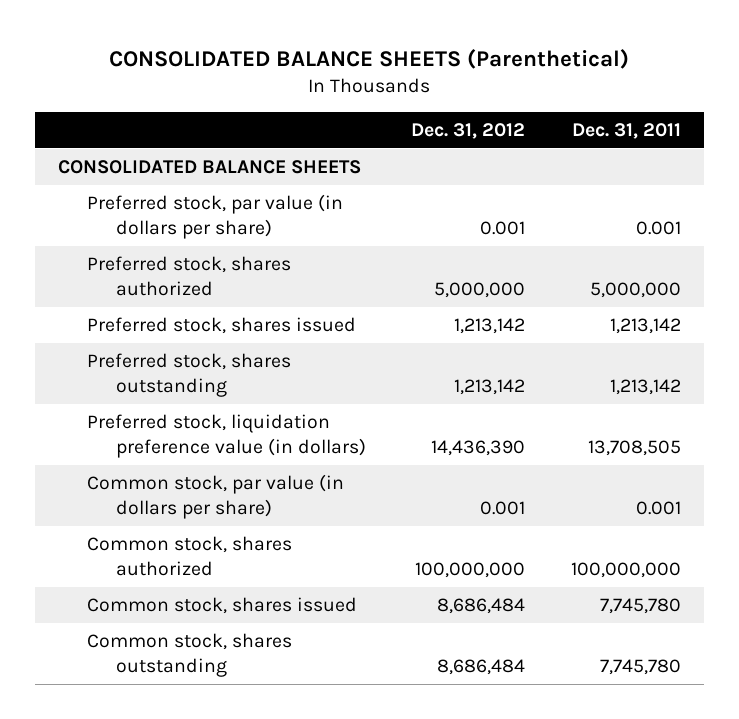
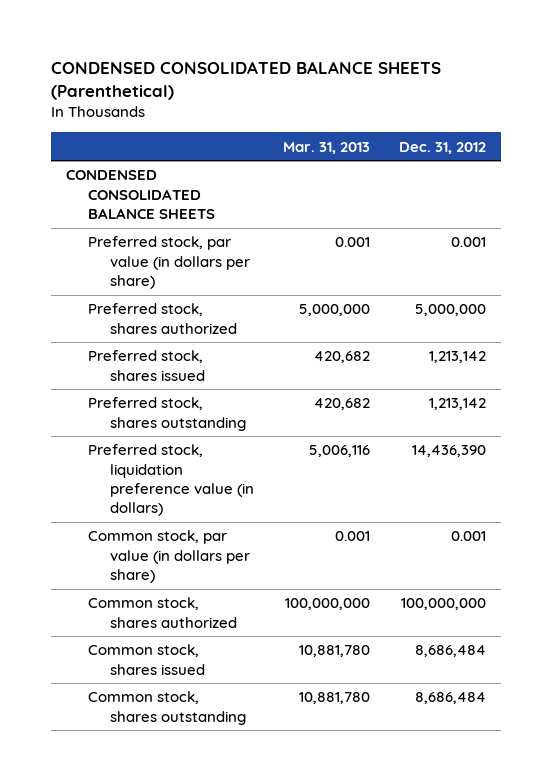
- CONSOLIDATED BALANCE SHEETS (Parenthetical)
+ CONDENSED CONSOLIDATED BALANCE SHEETS (Parenthetical)
- | Dec. 31, 2012 | Dec. 31, 2011
+ | Mar. 31, 2013 | Dec. 31, 2012
- CONSOLIDATED BALANCE SHEETS
+ CONDENSED CONSOLIDATED BALANCE SHEETS

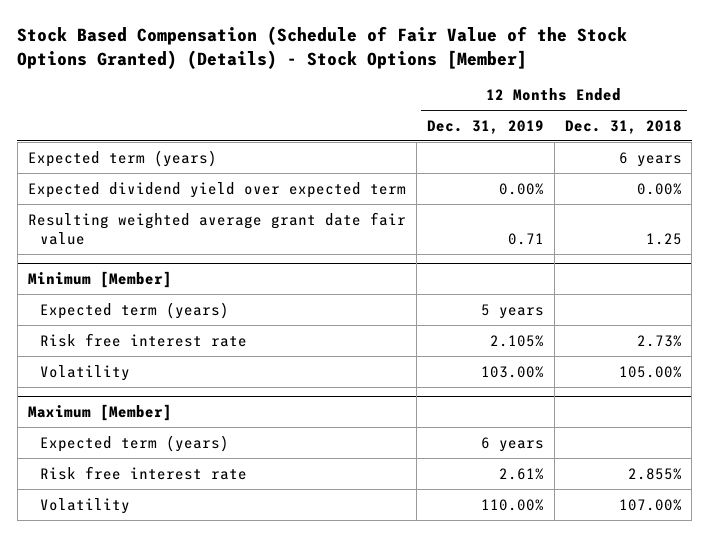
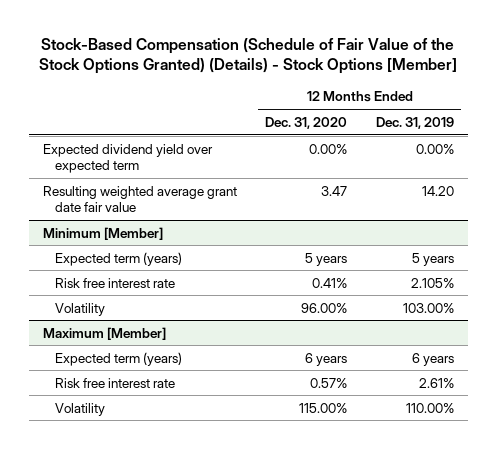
- Stock Based Compensation (Schedule of Fair Value of the Stock Options Granted) (Details) - Stock Options [Member]
+ Stock-Based Compensation (Schedule of Fair Value of the Stock Options Granted) (Details) - Stock Options [Member]
- | 12 Months Ended Dec. 31, 2019 | 12 Months Ended Dec. 31, 2018
+ | 12 Months Ended Dec. 31, 2020 | 12 Months Ended Dec. 31, 2019
- Expected term (years) | | 6 years
- Resulting weighted average grant date fair value | 0.71 | 1.25
+ Resulting weighted average grant date fair value | 3.47 | 14.20

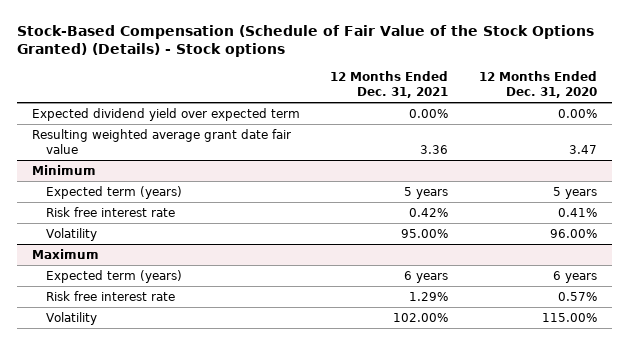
- Stock-Based Compensation (Schedule of Fair Value of the Stock Options Granted) (Details) - Stock Options [Member]
+ Stock-Based Compensation (Schedule of Fair Value of the Stock Options Granted) (Details) - Stock options
- | 12 Months Ended Dec. 31, 2020 | 12 Months Ended Dec. 31, 2019
+ | 12 Months Ended Dec. 31, 2021 | 12 Months Ended Dec. 31, 2020
- Minimum [Member]
+ Minimum
- Maximum [Member]
+ Maximum

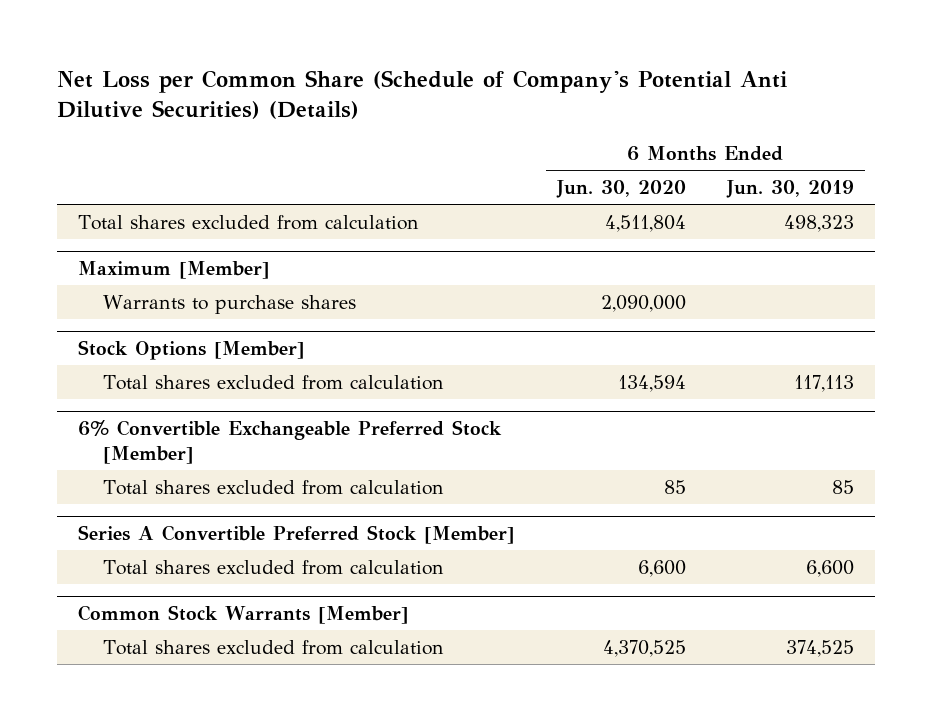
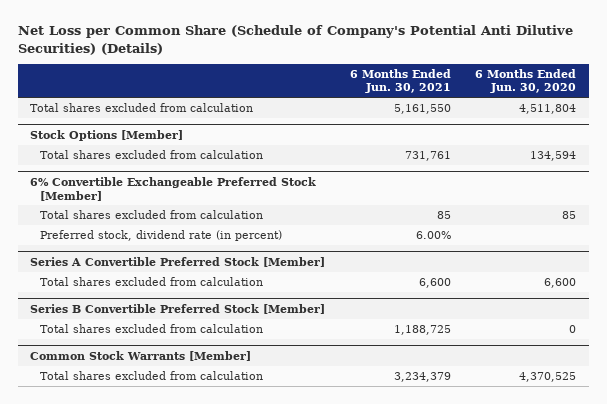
- | 6 Months Ended Jun. 30, 2020 | 6 Months Ended Jun. 30, 2019
+ | 6 Months Ended Jun. 30, 2021 | 6 Months Ended Jun. 30, 2020
- Maximum [Member]
- Warrants to purchase shares | 2,090,000 |
@ 6% Convertible Exchangeable Preferred Stock [Member]
+ Preferred stock, dividend rate (in percent) | 6.00% |
+ Series B Convertible Preferred Stock [Member]
+ Total shares excluded from calculation | 1,188,725 | 0

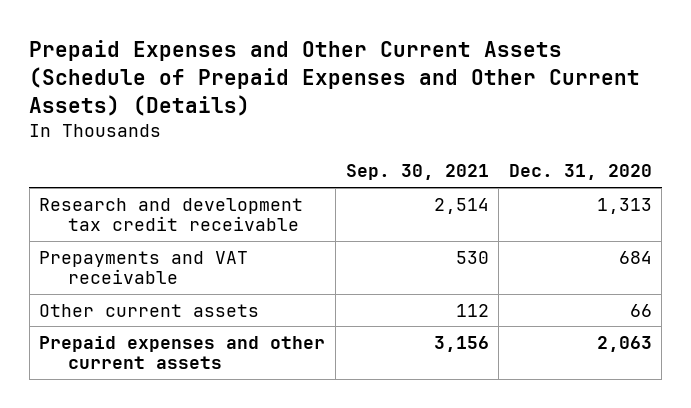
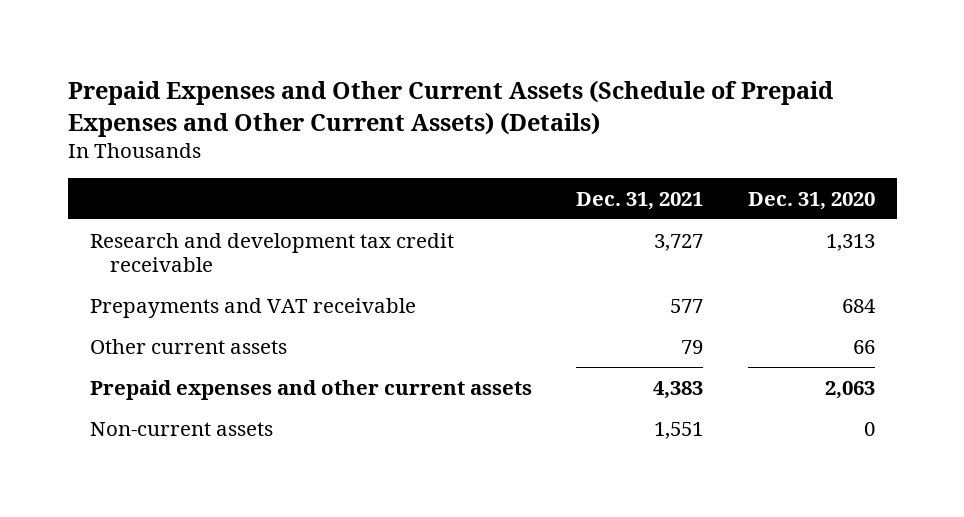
- | Sep. 30, 2021 | Dec. 31, 2020
+ | Dec. 31, 2021 | Dec. 31, 2020
+ Non-current assets | 1,551 | 0

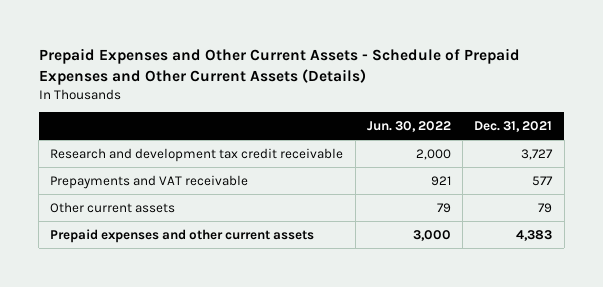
- Prepaid Expenses and Other Current Assets (Schedule of Prepaid Expenses and Other Current Assets) (Details)
+ Prepaid Expenses and Other Current Assets - Schedule of Prepaid Expenses and Other Current Assets (Details)
- | Dec. 31, 2021 | Dec. 31, 2020
+ | Jun. 30, 2022 | Dec. 31, 2021
- Non-current assets | 1,551 | 0

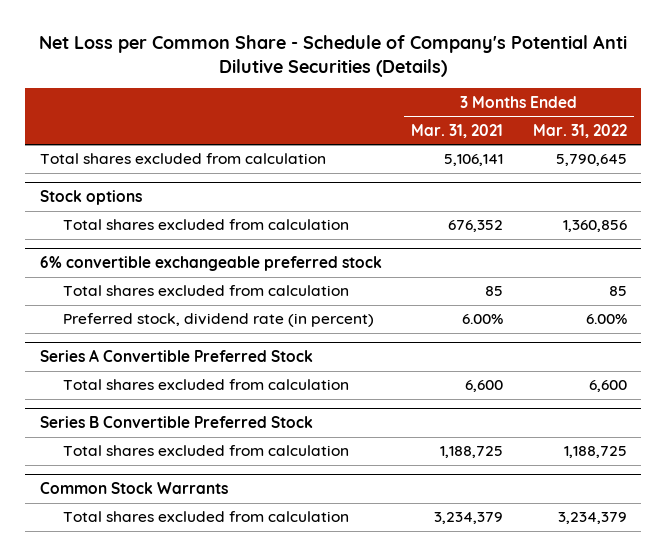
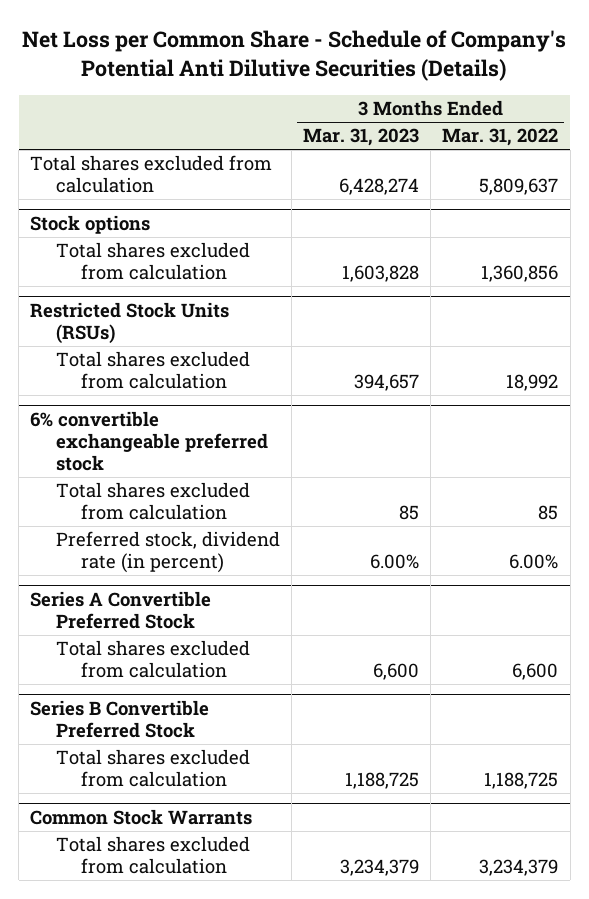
- | 3 Months Ended Mar. 31, 2021 | 3 Months Ended Mar. 31, 2022
+ | 3 Months Ended Mar. 31, 2023 | 3 Months Ended Mar. 31, 2022
- Total shares excluded from calculation | 5,106,141 | 5,790,645
+ Total shares excluded from calculation | 6,428,274 | 5,809,637
+ Restricted Stock Units (RSUs)
+ Total shares excluded from calculation | 394,657 | 18,992

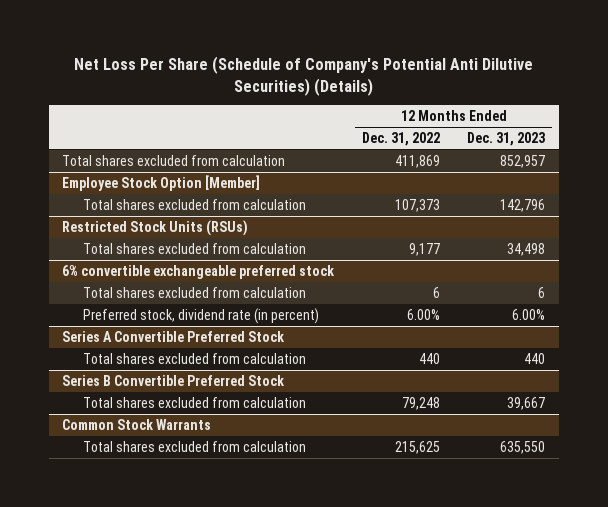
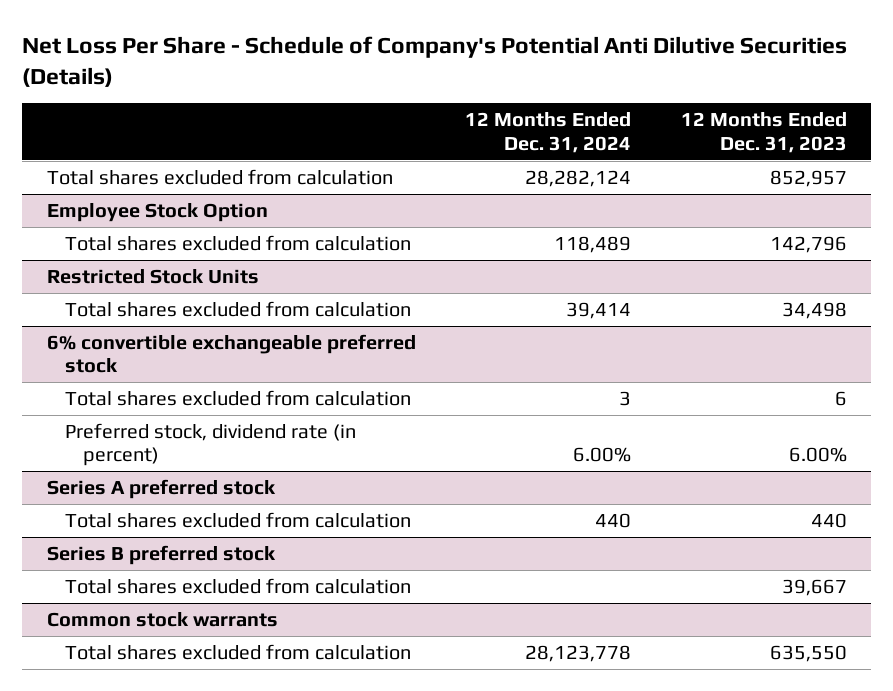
- Net Loss Per Share (Schedule of Company's Potential Anti Dilutive Securities) (Details)
+ Net Loss Per Share - Schedule of Company's Potential Anti Dilutive Securities (Details)
- | 12 Months Ended Dec. 31, 2022 | 12 Months Ended Dec. 31, 2023
+ | 12 Months Ended Dec. 31, 2024 | 12 Months Ended Dec. 31, 2023
- Employee Stock Option [Member]
+ Employee Stock Option
- Restricted Stock Units (RSUs)
+ Restricted Stock Units
- Series A Convertible Preferred Stock
+ Series A preferred stock
- Series B Convertible Preferred Stock
+ Series B preferred stock
- Common Stock Warrants
+ Common stock warrants

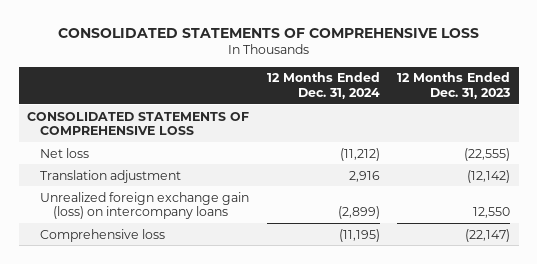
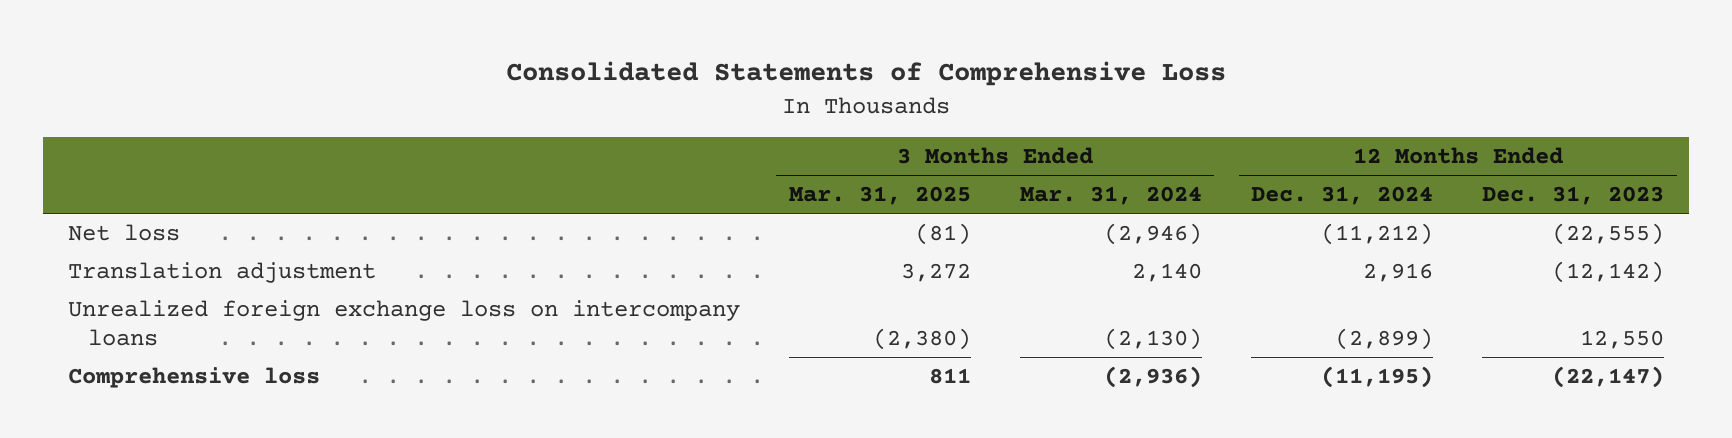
- CONSOLIDATED STATEMENTS OF COMPREHENSIVE LOSS
+ Consolidated Statements of Comprehensive Loss
- | 12 Months Ended Dec. 31, 2024 | 12 Months Ended Dec. 31, 2023
+ | 3 Months Ended Mar. 31, 2025 | 3 Months Ended Mar. 31, 2024 | 12 Months Ended Dec. 31, 2024 | 12 Months Ended Dec. 31, 2023
- CONSOLIDATED STATEMENTS OF COMPREHENSIVE LOSS
- Unrealized foreign exchange gain (loss) on intercompany loans | (2,899) | 12,550
+ Unrealized foreign exchange loss on intercompany loans | (2,380) | (2,130) | (2,899) | 12,550

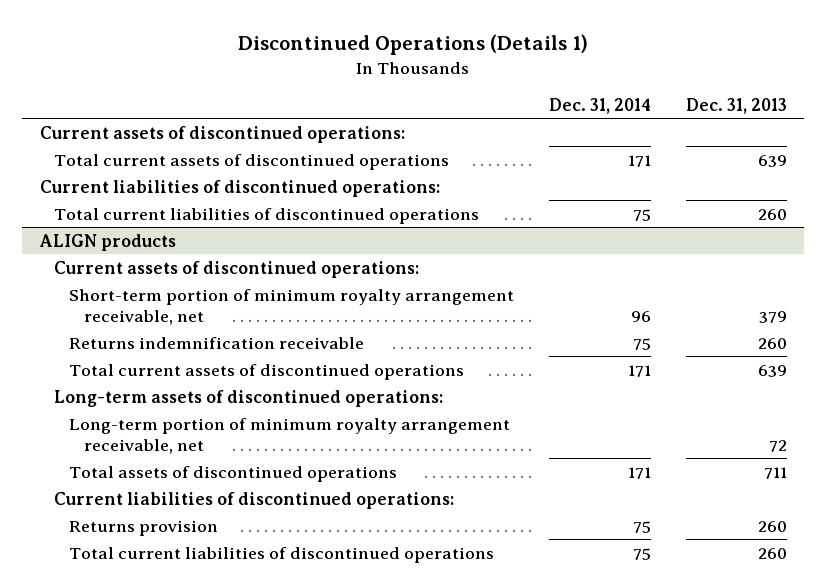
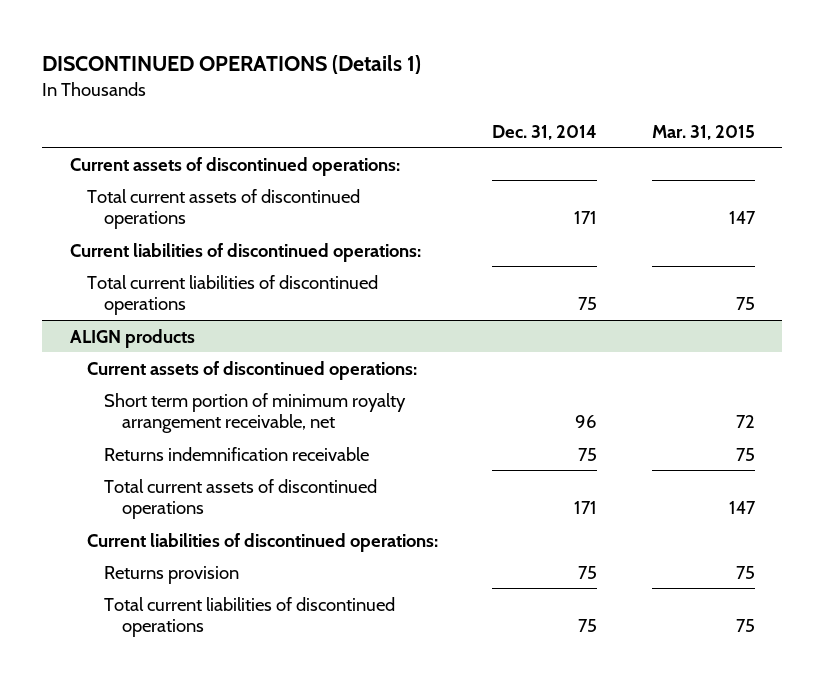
- Discontinued Operations (Details 1)
+ DISCONTINUED OPERATIONS (Details 1)
- | Dec. 31, 2014 | Dec. 31, 2013
+ | Dec. 31, 2014 | Mar. 31, 2015
@ ALIGN products
- Short-term portion of minimum royalty arrangement receivable, net | 96 | 379
+ Short term portion of minimum royalty arrangement receivable, net | 96 | 72
- Long-term assets of discontinued operations:
- Long-term portion of minimum royalty arrangement receivable, net | | 72
- Total assets of discontinued operations | 171 | 711

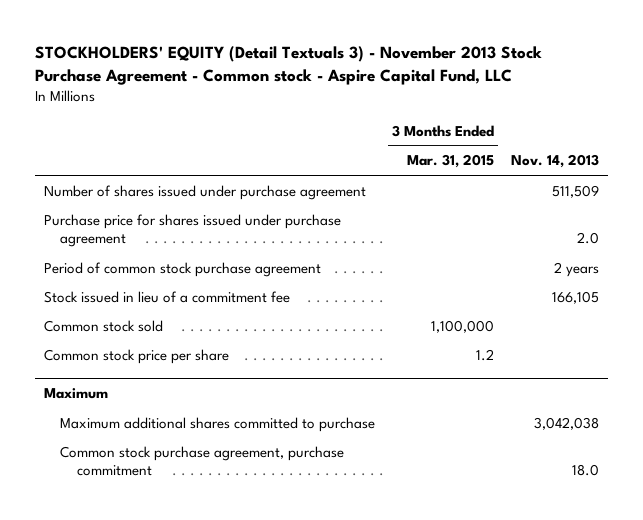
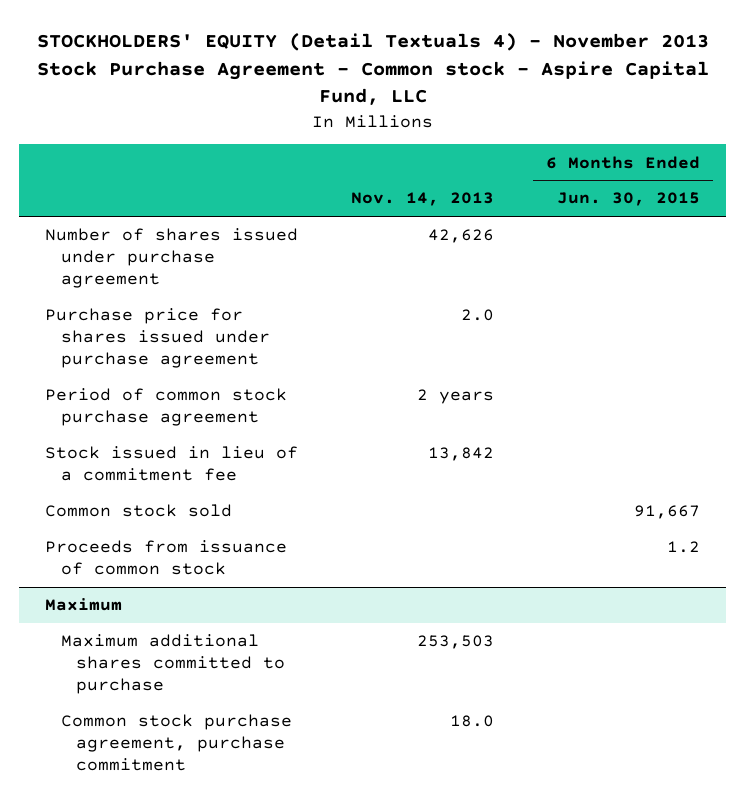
- STOCKHOLDERS' EQUITY (Detail Textuals 3) - November 2013 Stock Purchase Agreement - Common stock - Aspire Capital Fund, LLC
+ STOCKHOLDERS' EQUITY (Detail Textuals 4) - November 2013 Stock Purchase Agreement - Common stock - Aspire Capital Fund, LLC
- | 3 Months Ended Mar. 31, 2015 | Nov. 14, 2013
+ | Nov. 14, 2013 | 6 Months Ended Jun. 30, 2015
- Number of shares issued under purchase agreement | | 511,509
+ Number of shares issued under purchase agreement | 42,626 |
- Stock issued in lieu of a commitment fee | | 166,105
+ Stock issued in lieu of a commitment fee | 13,842 |
- Common stock price per share | 1.2 |
+ Proceeds from issuance of common stock | | 1.2
@ Maximum
- Maximum additional shares committed to purchase | | 3,042,038
+ Maximum additional shares committed to purchase | 253,503 |

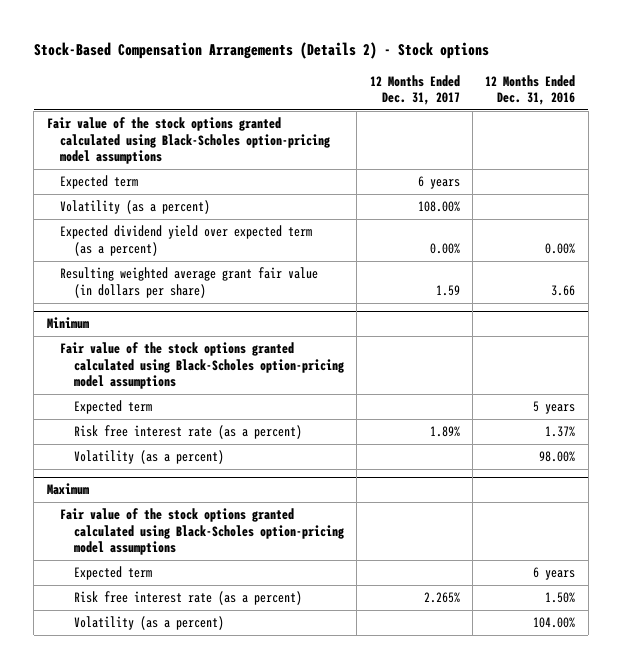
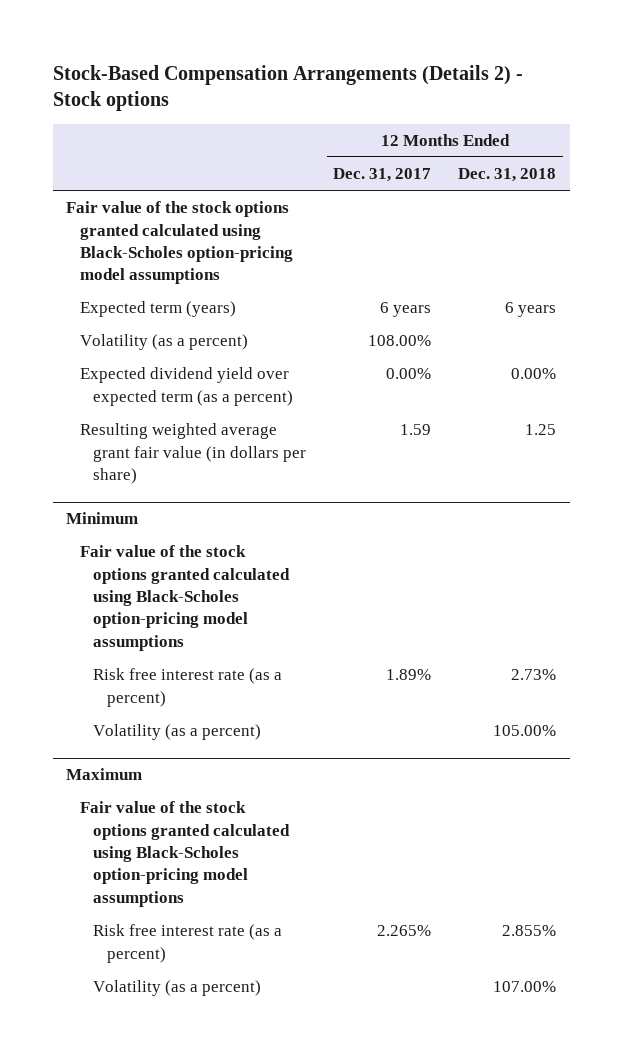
- | 12 Months Ended Dec. 31, 2017 | 12 Months Ended Dec. 31, 2016
+ | 12 Months Ended Dec. 31, 2017 | 12 Months Ended Dec. 31, 2018
- Expected term | 6 years |
+ Expected term (years) | 6 years | 6 years
@ Minimum
- Expected term | | 5 years
@ Maximum
- Expected term | | 6 years

